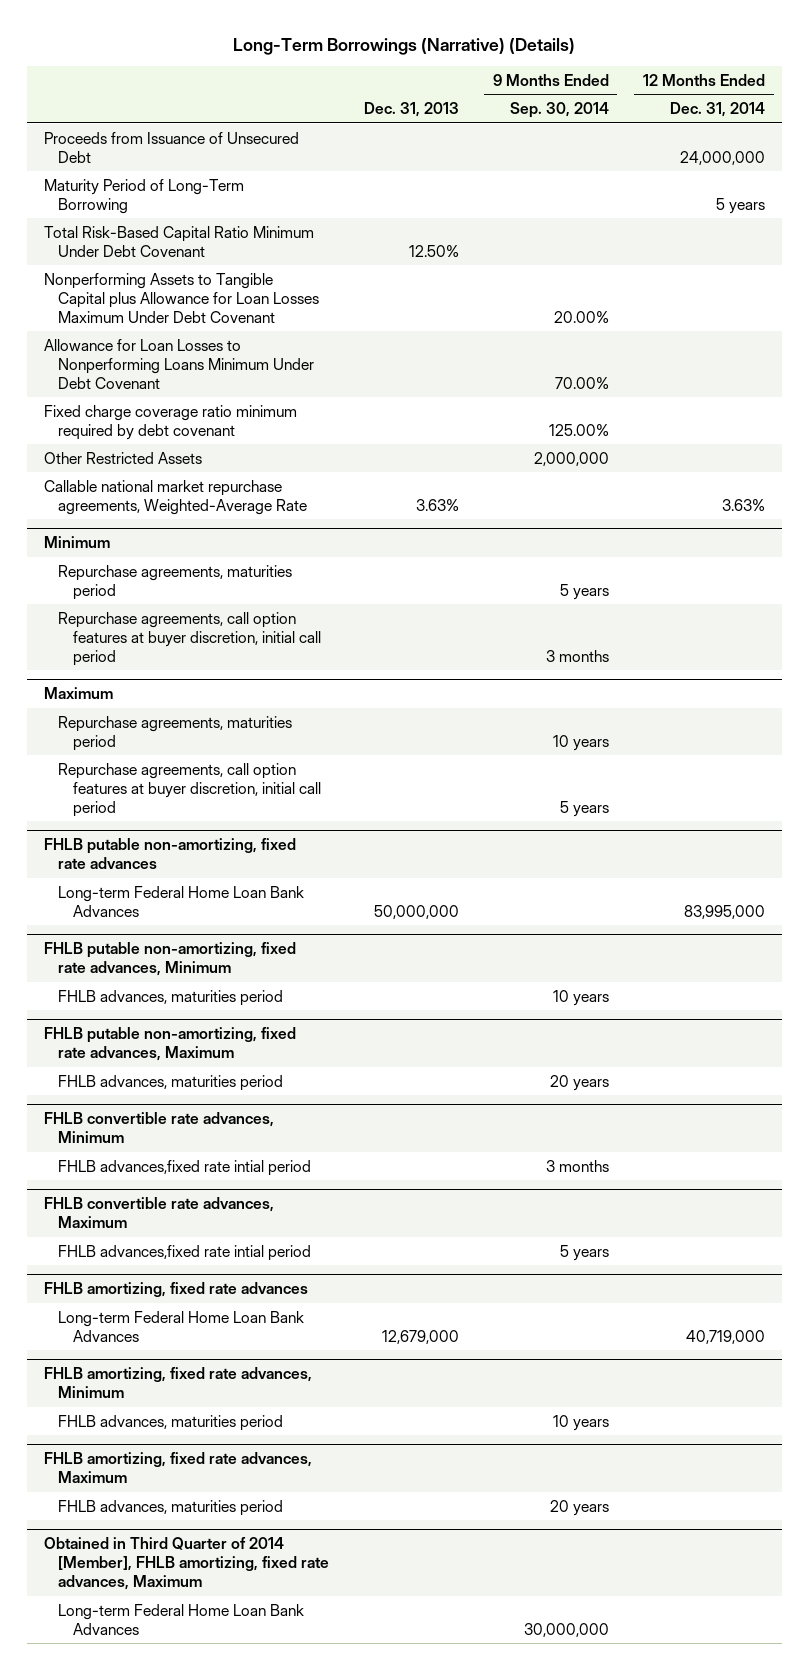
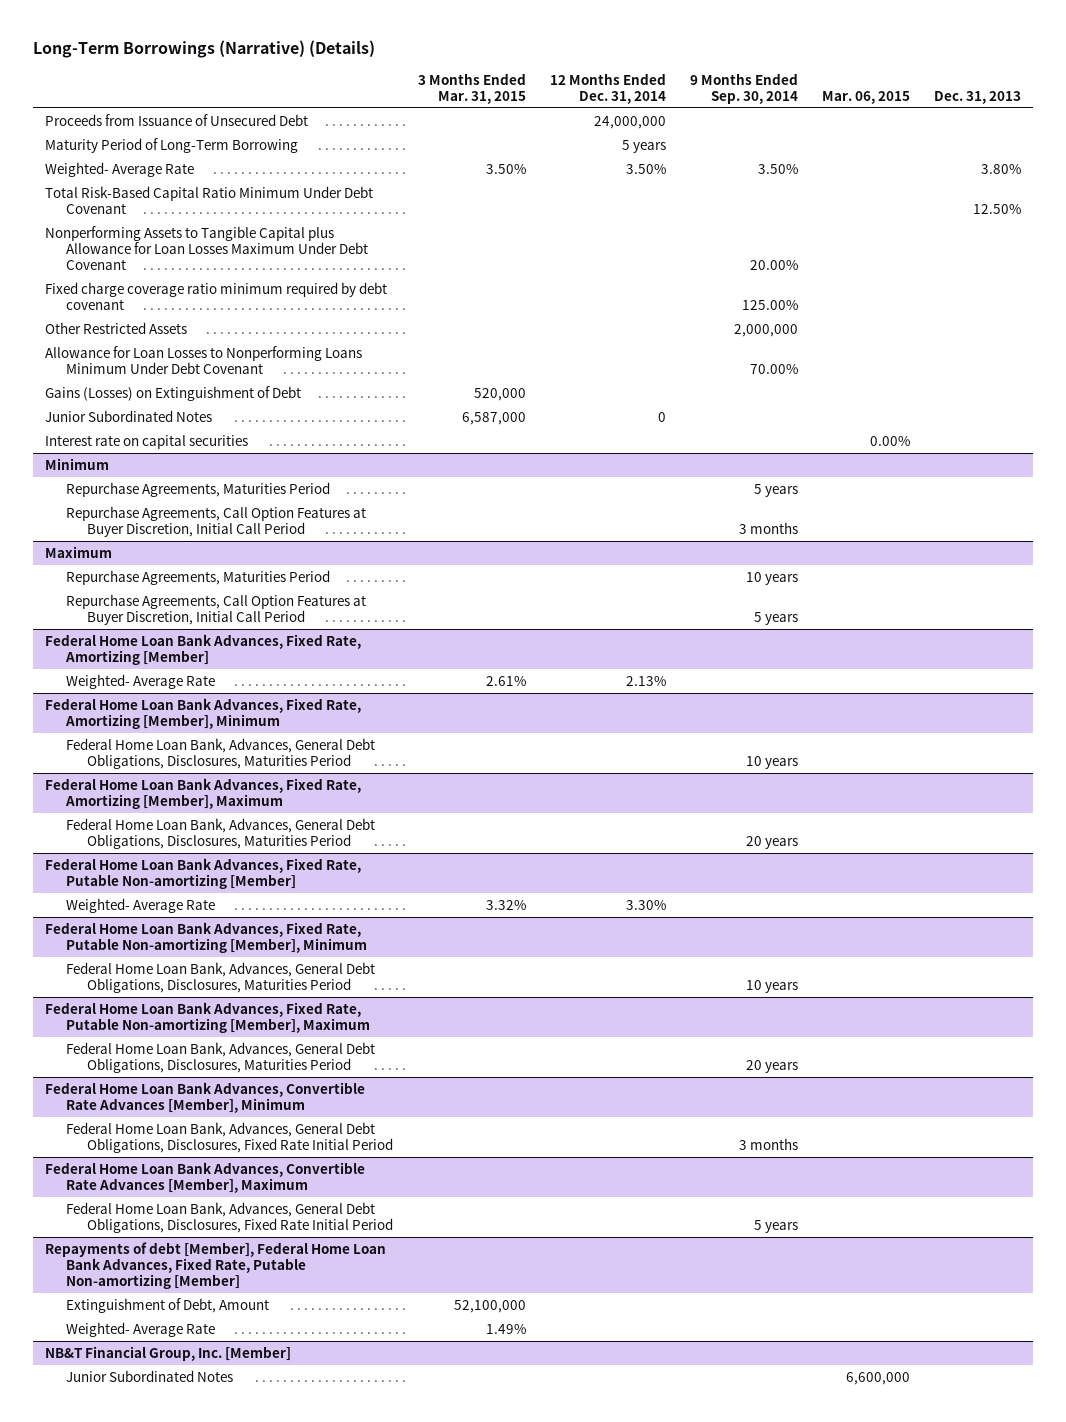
- | Dec. 31, 2013 | 9 Months Ended Sep. 30, 2014 | 12 Months Ended Dec. 31, 2014
+ | 3 Months Ended Mar. 31, 2015 | 12 Months Ended Dec. 31, 2014 | 9 Months Ended Sep. 30, 2014 | Mar. 06, 2015 | Dec. 31, 2013
+ Weighted- Average Rate | 3.50% | 3.50% | 3.50% | | 3.80%
- Callable national market repurchase agreements, Weighted-Average Rate | 3.63% | | 3.63%
moved down: Allowance for Loan Losses to Nonperforming Loans Minimum Under Debt Covenant | | | 70.00% | |
+ Gains (Losses) on Extinguishment of Debt | 520,000 | | | |
+ Junior Subordinated Notes | 6,587,000 | 0 | | |
+ Interest rate on capital securities | | | | 0.00% |
@ Minimum
- Repurchase agreements, maturities period | | 5 years |
- Repurchase agreements, call option features at buyer discretion, initial call period | | 3 months |
+ Repurchase Agreements, Maturities Period | | | 5 years | |
+ Repurchase Agreements, Call Option Features at Buyer Discretion, Initial Call Period | | | 3 months | |
@ Maximum
- Repurchase agreements, maturities period | | 10 years |
- Repurchase agreements, call option features at buyer discretion, initial call period | | 5 years |
- FHLB putable non-amortizing, fixed rate advances
- Long-term Federal Home Loan Bank Advances | 50,000,000 | | 83,995,000
- FHLB putable non-amortizing, fixed rate advances, Minimum
- FHLB advances, maturities period | | 10 years |
- FHLB putable non-amortizing, fixed rate advances, Maximum
- FHLB advances, maturities period | | 20 years |
- FHLB convertible rate advances, Minimum
- FHLB advances,fixed rate intial period | | 3 months |
- FHLB convertible rate advances, Maximum
- FHLB advances,fixed rate intial period | | 5 years |
- FHLB amortizing, fixed rate advances
- Long-term Federal Home Loan Bank Advances | 12,679,000 | | 40,719,000
- FHLB amortizing, fixed rate advances, Minimum
- FHLB advances, maturities period | | 10 years |
- FHLB amortizing, fixed rate advances, Maximum
- FHLB advances, maturities period | | 20 years |
- Obtained in Third Quarter of 2014 [Member], FHLB amortizing, fixed rate advances, Maximum
- Long-term Federal Home Loan Bank Advances | | 30,000,000 |
@ Maximum
+ Repurchase Agreements, Maturities Period | | | 10 years | |
+ Repurchase Agreements, Call Option Features at Buyer Discretion, Initial Call Period | | | 5 years | |
+ Federal Home Loan Bank Advances, Fixed Rate, Amortizing [Member]
+ Weighted- Average Rate | 2.61% | 2.13% | | |
+ Federal Home Loan Bank Advances, Fixed Rate, Amortizing [Member], Minimum
+ Federal Home Loan Bank, Advances, General Debt Obligations, Disclosures, Maturities Period | | | 10 years | |
+ Federal Home Loan Bank Advances, Fixed Rate, Amortizing [Member], Maximum
+ Federal Home Loan Bank, Advances, General Debt Obligations, Disclosures, Maturities Period | | | 20 years | |
+ Federal Home Loan Bank Advances, Fixed Rate, Putable Non-amortizing [Member]
+ Weighted- Average Rate | 3.32% | 3.30% | | |
+ Federal Home Loan Bank Advances, Fixed Rate, Putable Non-amortizing [Member], Minimum
+ Federal Home Loan Bank, Advances, General Debt Obligations, Disclosures, Maturities Period | | | 10 years | |
+ Federal Home Loan Bank Advances, Fixed Rate, Putable Non-amortizing [Member], Maximum
+ Federal Home Loan Bank, Advances, General Debt Obligations, Disclosures, Maturities Period | | | 20 years | |
+ Federal Home Loan Bank Advances, Convertible Rate Advances [Member], Minimum
+ Federal Home Loan Bank, Advances, General Debt Obligations, Disclosures, Fixed Rate Initial Period | | | 3 months | |
+ Federal Home Loan Bank Advances, Convertible Rate Advances [Member], Maximum
+ Federal Home Loan Bank, Advances, General Debt Obligations, Disclosures, Fixed Rate Initial Period | | | 5 years | |
+ Repayments of debt [Member], Federal Home Loan Bank Advances, Fixed Rate, Putable Non-amortizing [Member]
+ Extinguishment of Debt, Amount | 52,100,000 | | | |
+ Weighted- Average Rate | 1.49% | | | |
+ NB&T Financial Group, Inc. [Member]
+ Junior Subordinated Notes | | | | 6,600,000 |

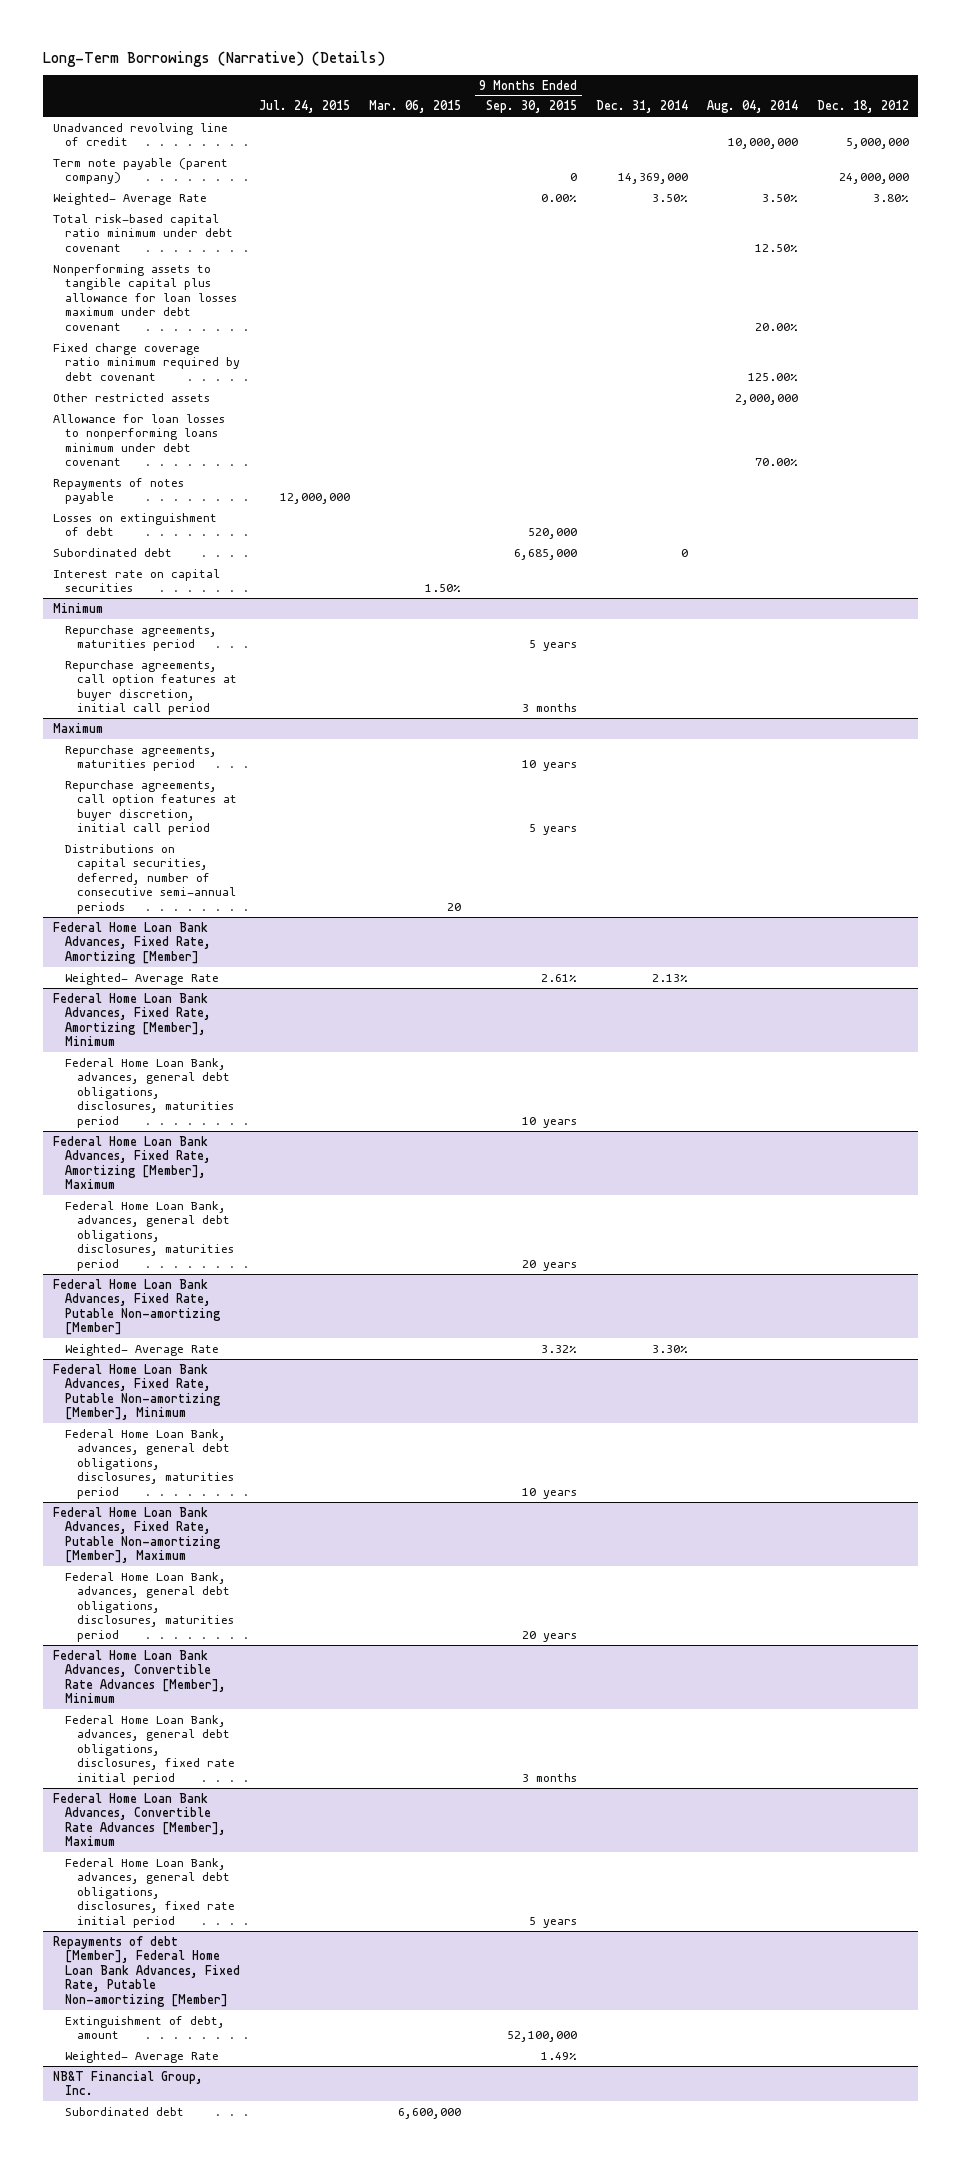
- | 3 Months Ended Mar. 31, 2015 | 12 Months Ended Dec. 31, 2014 | 9 Months Ended Sep. 30, 2014 | Mar. 06, 2015 | Dec. 31, 2013
+ | Jul. 24, 2015 | Mar. 06, 2015 | 9 Months Ended Sep. 30, 2015 | Dec. 31, 2014 | Aug. 04, 2014 | Dec. 18, 2012
- Proceeds from Issuance of Unsecured Debt | | 24,000,000 | | |
- Maturity Period of Long-Term Borrowing | | 5 years | | |
+ Unadvanced revolving line of credit | | | | | 10,000,000 | 5,000,000
+ Term note payable (parent company) | | | 0 | 14,369,000 | | 24,000,000
- Total Risk-Based Capital Ratio Minimum Under Debt Covenant | | | | | 12.50%
- Nonperforming Assets to Tangible Capital plus Allowance for Loan Losses Maximum Under Debt Covenant | | | 20.00% | |
+ Total risk-based capital ratio minimum under debt covenant | | | | | 12.50% |
+ Nonperforming assets to tangible capital plus allowance for loan losses maximum under debt covenant | | | | | 20.00% |
- Other Restricted Assets | | | 2,000,000 | |
- Allowance for Loan Losses to Nonperforming Loans Minimum Under Debt Covenant | | | 70.00% | |
- Gains (Losses) on Extinguishment of Debt | 520,000 | | | |
- Junior Subordinated Notes | 6,587,000 | 0 | | |
- Interest rate on capital securities | | | | 0.00% |
+ Other restricted assets | | | | | 2,000,000 |
+ Allowance for loan losses to nonperforming loans minimum under debt covenant | | | | | 70.00% |
+ Repayments of notes payable | 12,000,000 | | | | |
+ Losses on extinguishment of debt | | | 520,000 | | |
+ Subordinated debt | | | 6,685,000 | 0 | |
+ Interest rate on capital securities | | 1.50% | | | |
@ Minimum
- Repurchase Agreements, Maturities Period | | | 5 years | |
- Repurchase Agreements, Call Option Features at Buyer Discretion, Initial Call Period | | | 3 months | |
+ Repurchase agreements, maturities period | | | 5 years | | |
+ Repurchase agreements, call option features at buyer discretion, initial call period | | | 3 months | | |
@ Maximum
- Repurchase Agreements, Maturities Period | | | 10 years | |
- Repurchase Agreements, Call Option Features at Buyer Discretion, Initial Call Period | | | 5 years | |
+ Repurchase agreements, maturities period | | | 10 years | | |
+ Repurchase agreements, call option features at buyer discretion, initial call period | | | 5 years | | |
+ Distributions on capital securities, deferred, number of consecutive semi-annual periods | | 20 | | | |
@ Federal Home Loan Bank Advances, Fixed Rate, Amortizing [Member], Minimum
- Federal Home Loan Bank, Advances, General Debt Obligations, Disclosures, Maturities Period | | | 10 years | |
+ Federal Home Loan Bank, advances, general debt obligations, disclosures, maturities period | | | 10 years | | |
@ Federal Home Loan Bank Advances, Fixed Rate, Amortizing [Member], Maximum
- Federal Home Loan Bank, Advances, General Debt Obligations, Disclosures, Maturities Period | | | 20 years | |
+ Federal Home Loan Bank, advances, general debt obligations, disclosures, maturities period | | | 20 years | | |
@ Federal Home Loan Bank Advances, Fixed Rate, Putable Non-amortizing [Member], Minimum
- Federal Home Loan Bank, Advances, General Debt Obligations, Disclosures, Maturities Period | | | 10 years | |
+ Federal Home Loan Bank, advances, general debt obligations, disclosures, maturities period | | | 10 years | | |
@ Federal Home Loan Bank Advances, Fixed Rate, Putable Non-amortizing [Member], Maximum
- Federal Home Loan Bank, Advances, General Debt Obligations, Disclosures, Maturities Period | | | 20 years | |
+ Federal Home Loan Bank, advances, general debt obligations, disclosures, maturities period | | | 20 years | | |
@ Federal Home Loan Bank Advances, Convertible Rate Advances [Member], Minimum
- Federal Home Loan Bank, Advances, General Debt Obligations, Disclosures, Fixed Rate Initial Period | | | 3 months | |
+ Federal Home Loan Bank, advances, general debt obligations, disclosures, fixed rate initial period | | | 3 months | | |
@ Federal Home Loan Bank Advances, Convertible Rate Advances [Member], Maximum
- Federal Home Loan Bank, Advances, General Debt Obligations, Disclosures, Fixed Rate Initial Period | | | 5 years | |
+ Federal Home Loan Bank, advances, general debt obligations, disclosures, fixed rate initial period | | | 5 years | | |
@ Repayments of debt [Member], Federal Home Loan Bank Advances, Fixed Rate, Putable Non-amortizing [Member]
- Extinguishment of Debt, Amount | 52,100,000 | | | |
+ Extinguishment of debt, amount | | | 52,100,000 | | |
- NB&T Financial Group, Inc. [Member]
- Junior Subordinated Notes | | | | 6,600,000 |
+ NB&T Financial Group, Inc.
+ Subordinated debt | | 6,600,000 | | | |

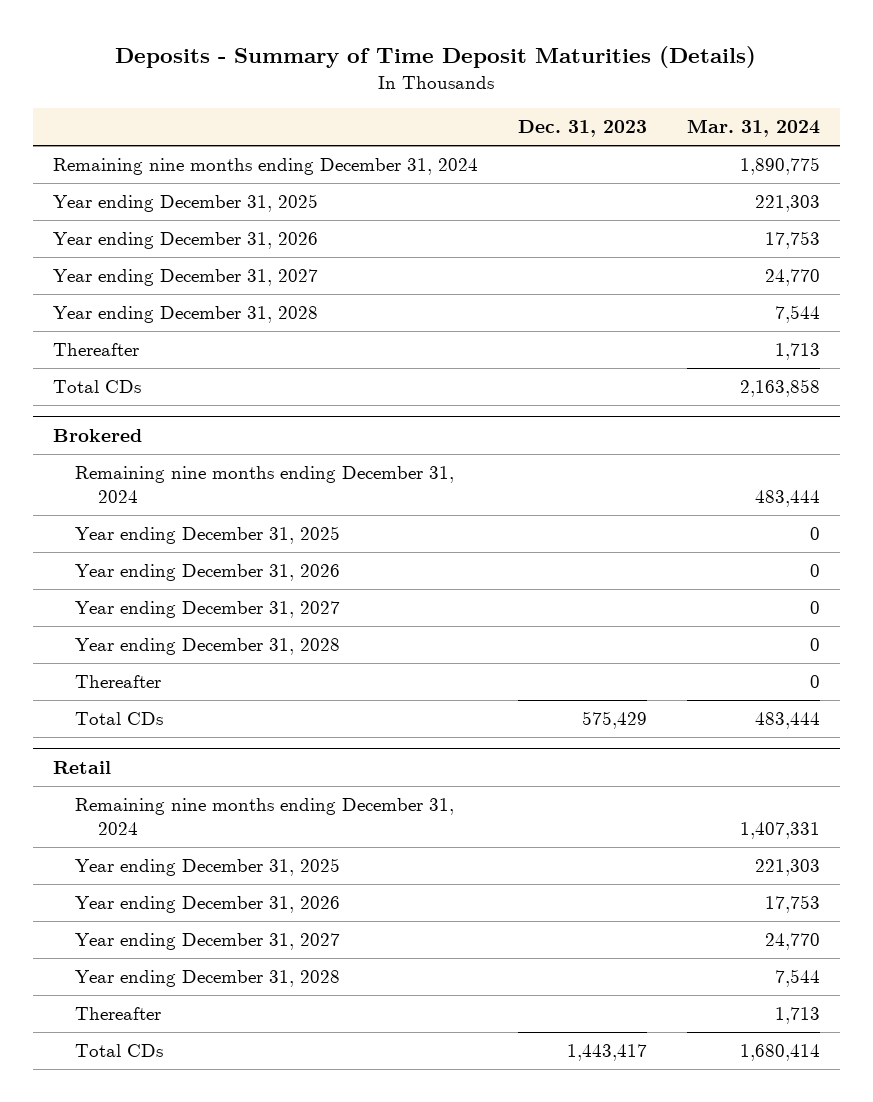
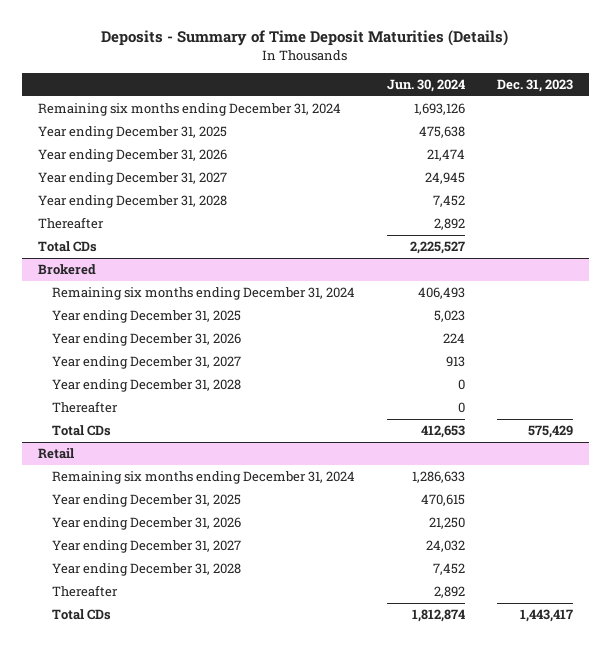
- | Dec. 31, 2023 | Mar. 31, 2024
+ | Jun. 30, 2024 | Dec. 31, 2023
- Remaining nine months ending December 31, 2024 | | 1,890,775
+ Remaining six months ending December 31, 2024 | 1,693,126 |
@ Brokered
- Remaining nine months ending December 31, 2024 | | 483,444
+ Remaining six months ending December 31, 2024 | 406,493 |
@ Retail
- Remaining nine months ending December 31, 2024 | | 1,407,331
+ Remaining six months ending December 31, 2024 | 1,286,633 |

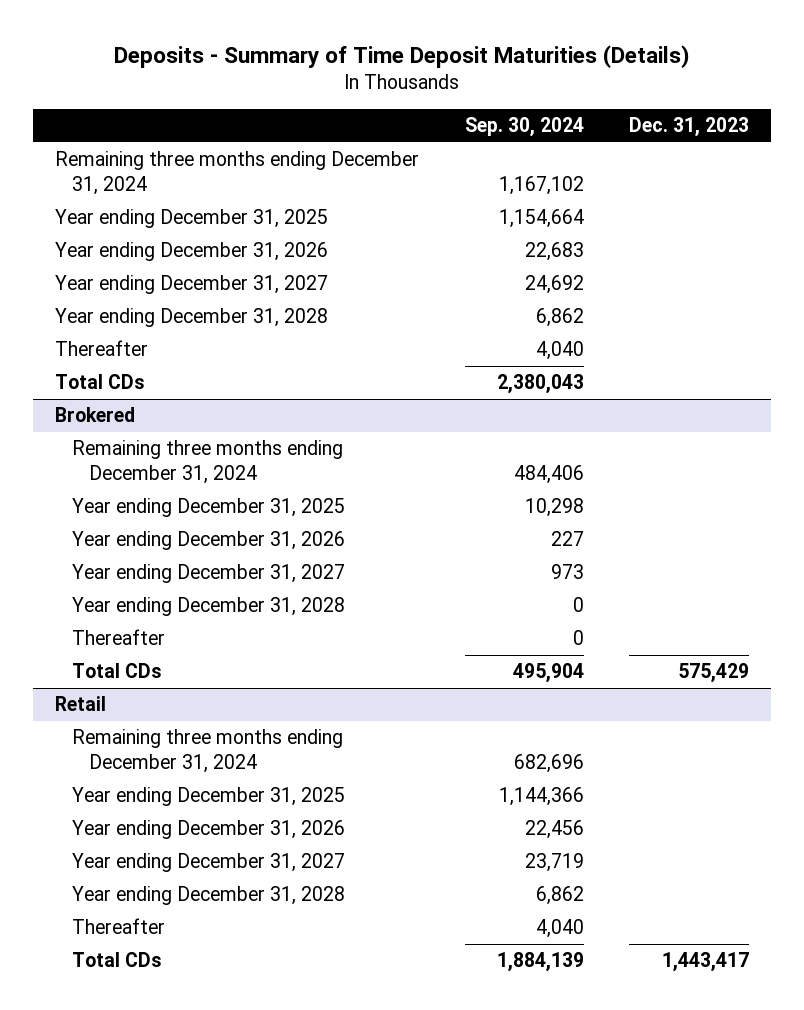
- | Jun. 30, 2024 | Dec. 31, 2023
+ | Sep. 30, 2024 | Dec. 31, 2023
- Remaining six months ending December 31, 2024 | 1,693,126 |
+ Remaining three months ending December 31, 2024 | 1,167,102 |
@ Brokered
- Remaining six months ending December 31, 2024 | 406,493 |
+ Remaining three months ending December 31, 2024 | 484,406 |
@ Retail
- Remaining six months ending December 31, 2024 | 1,286,633 |
+ Remaining three months ending December 31, 2024 | 682,696 |

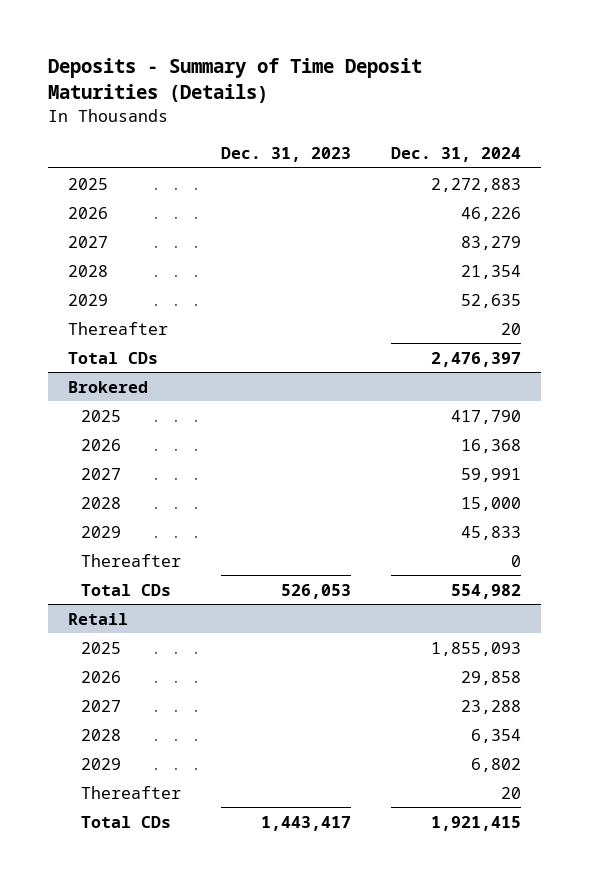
- | Sep. 30, 2024 | Dec. 31, 2023
+ | Dec. 31, 2023 | Dec. 31, 2024
- Remaining three months ending December 31, 2024 | 1,167,102 |
- Year ending December 31, 2025 | 1,154,664 |
- Year ending December 31, 2026 | 22,683 |
- Year ending December 31, 2027 | 24,692 |
- Year ending December 31, 2028 | 6,862 |
+ 2025 | | 2,272,883
+ 2026 | | 46,226
+ 2027 | | 83,279
+ 2028 | | 21,354
+ 2029 | | 52,635
@ Brokered
- Remaining three months ending December 31, 2024 | 484,406 |
- Year ending December 31, 2025 | 10,298 |
- Year ending December 31, 2026 | 227 |
- Year ending December 31, 2027 | 973 |
- Year ending December 31, 2028 | 0 |
+ 2025 | | 417,790
+ 2026 | | 16,368
+ 2027 | | 59,991
+ 2028 | | 15,000
+ 2029 | | 45,833
- Total CDs | 495,904 | 575,429
+ Total CDs | 526,053 | 554,982
@ Retail
- Remaining three months ending December 31, 2024 | 682,696 |
- Year ending December 31, 2025 | 1,144,366 |
- Year ending December 31, 2026 | 22,456 |
- Year ending December 31, 2027 | 23,719 |
- Year ending December 31, 2028 | 6,862 |
+ 2025 | | 1,855,093
+ 2026 | | 29,858
+ 2027 | | 23,288
+ 2028 | | 6,354
+ 2029 | | 6,802

